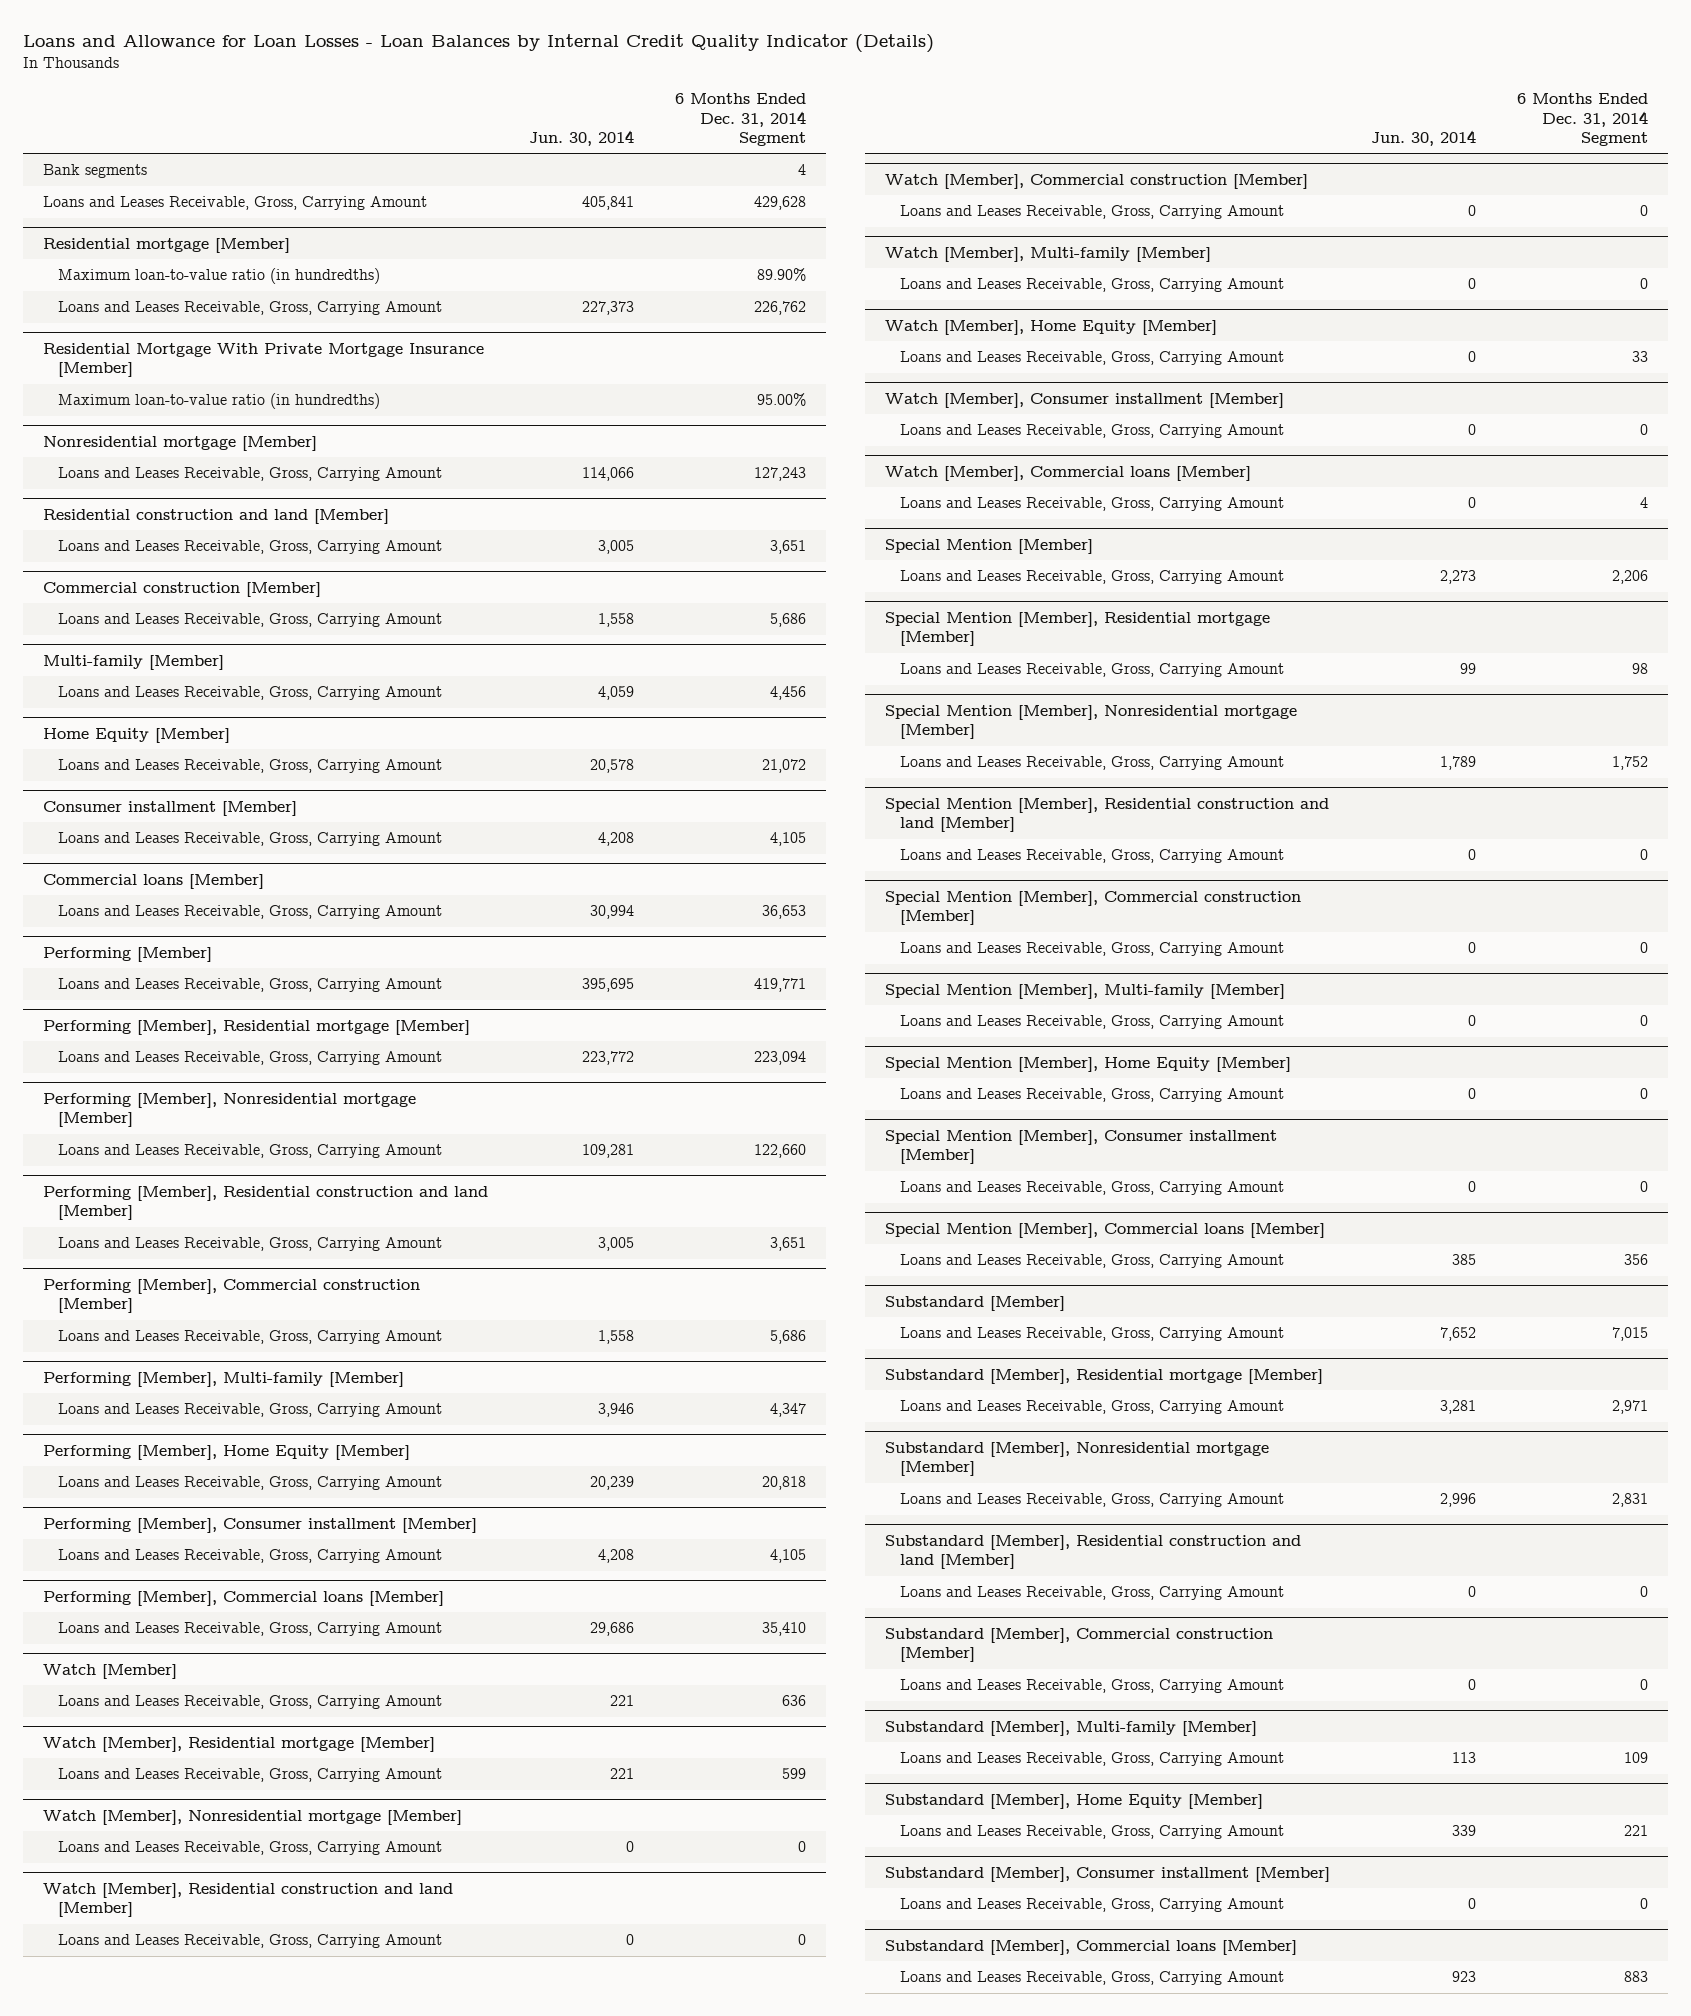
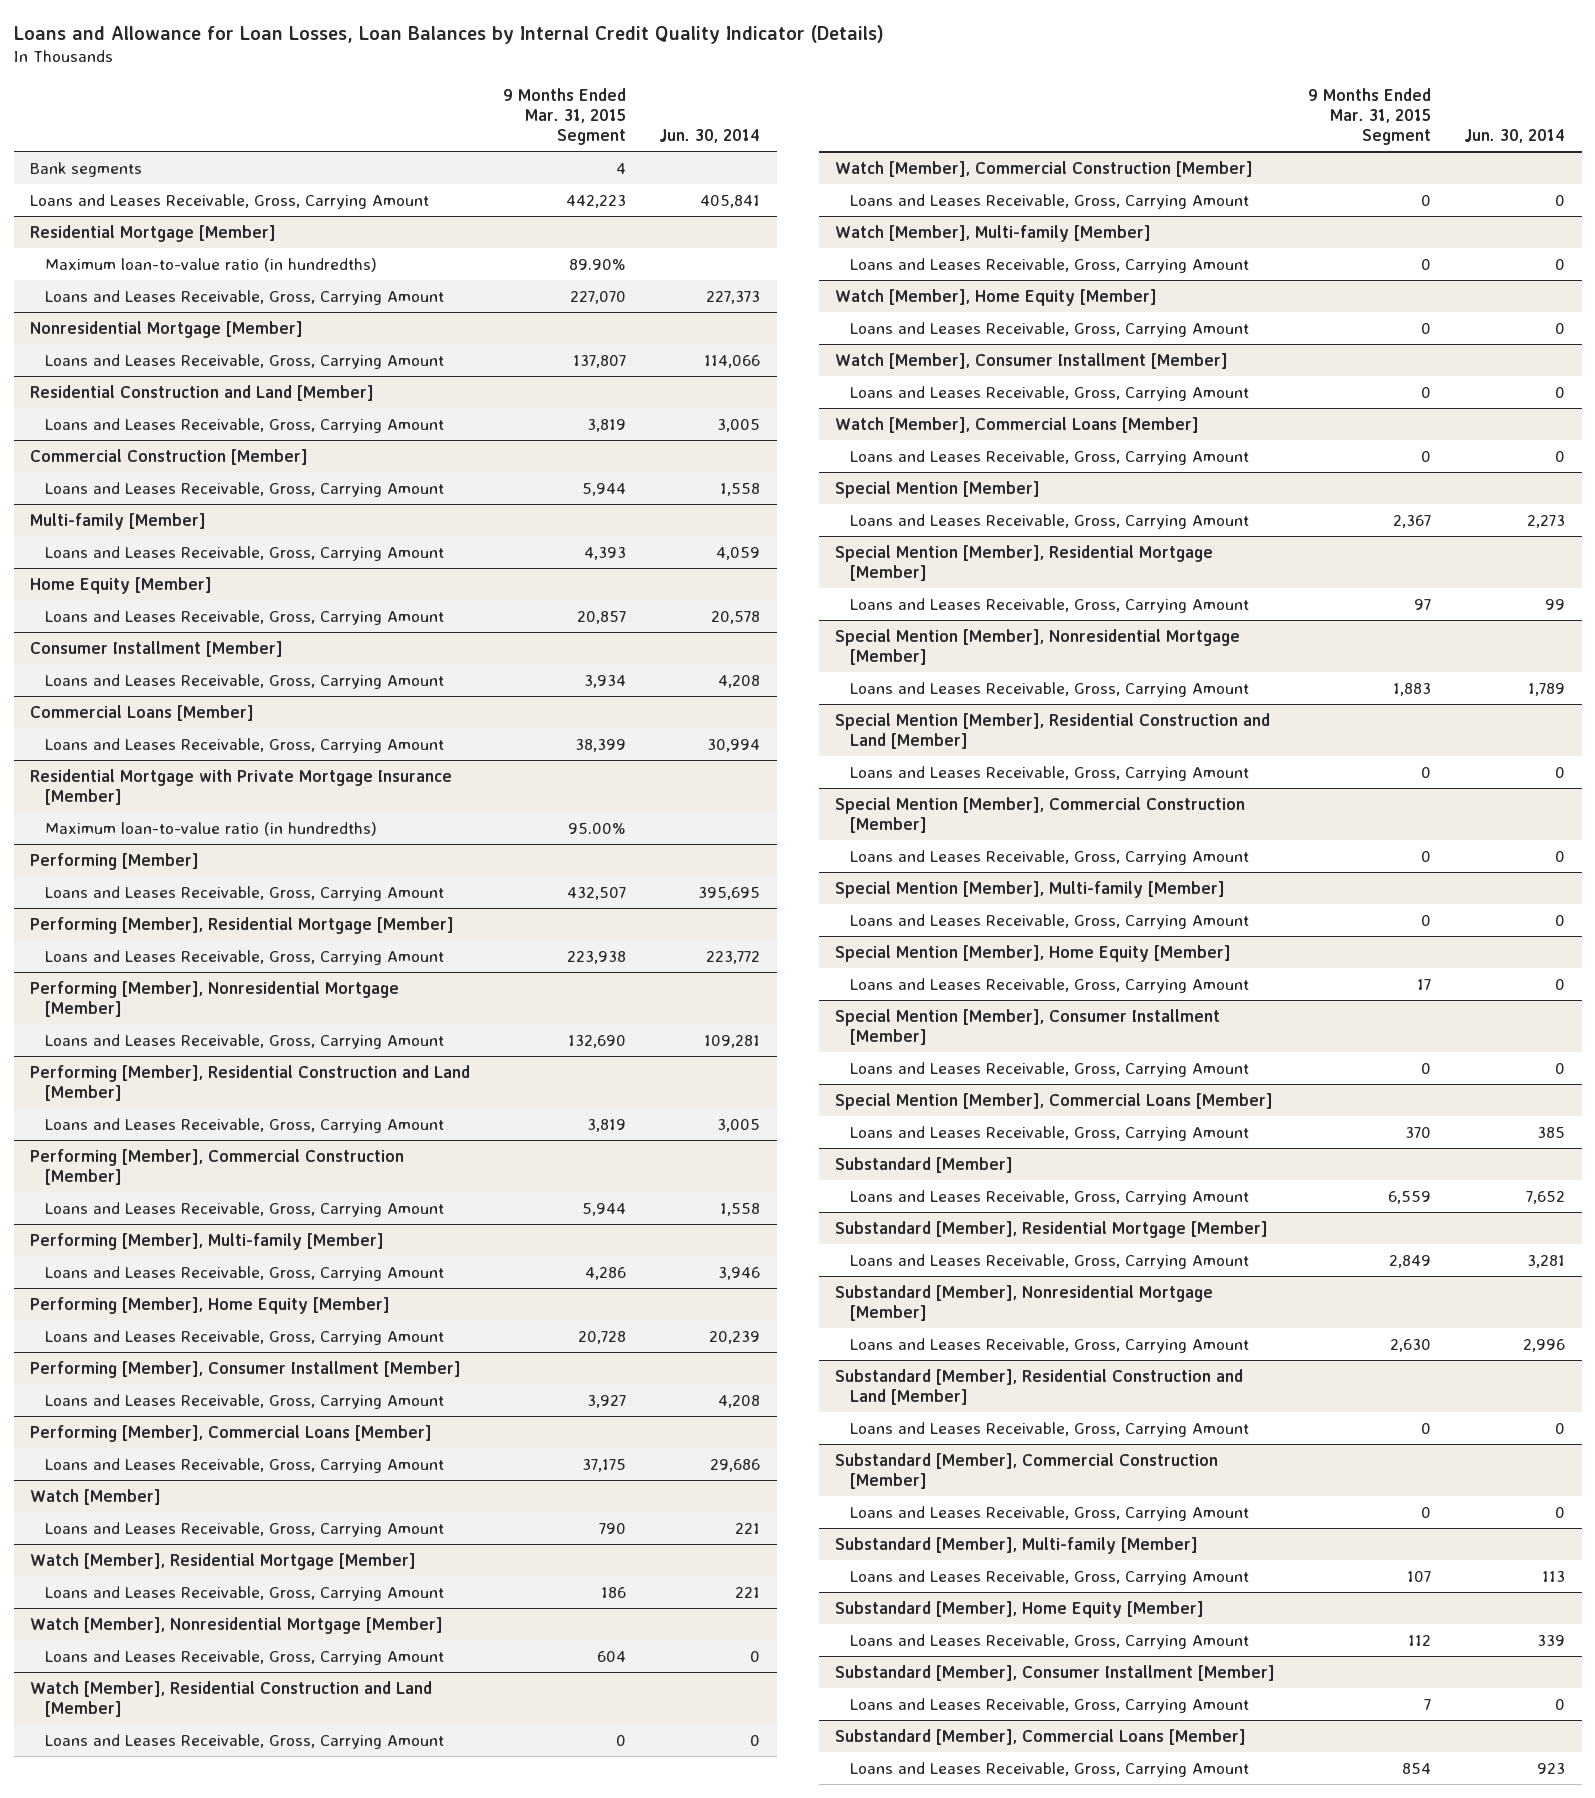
- Loans and Allowance for Loan Losses - Loan Balances by Internal Credit Quality Indicator (Details)
+ Loans and Allowance for Loan Losses, Loan Balances by Internal Credit Quality Indicator (Details)
- | Jun. 30, 2014 | 6 Months Ended Dec. 31, 2014 Segment
+ | 9 Months Ended Mar. 31, 2015 Segment | Jun. 30, 2014
- Residential mortgage [Member]
+ Residential Mortgage [Member]
- Residential Mortgage With Private Mortgage Insurance [Member]
- Maximum loan-to-value ratio (in hundredths) | | 95.00%
- Nonresidential mortgage [Member]
+ Nonresidential Mortgage [Member]
- Residential construction and land [Member]
+ Residential Construction and Land [Member]
- Commercial construction [Member]
+ Commercial Construction [Member]
- Consumer installment [Member]
+ Consumer Installment [Member]
- Commercial loans [Member]
+ Commercial Loans [Member]
+ Residential Mortgage with Private Mortgage Insurance [Member]
+ Maximum loan-to-value ratio (in hundredths) | 95.00% |
- Performing [Member], Residential mortgage [Member]
+ Performing [Member], Residential Mortgage [Member]
- Performing [Member], Nonresidential mortgage [Member]
+ Performing [Member], Nonresidential Mortgage [Member]
- Performing [Member], Residential construction and land [Member]
+ Performing [Member], Residential Construction and Land [Member]
- Performing [Member], Commercial construction [Member]
+ Performing [Member], Commercial Construction [Member]
- Performing [Member], Consumer installment [Member]
+ Performing [Member], Consumer Installment [Member]
- Performing [Member], Commercial loans [Member]
+ Performing [Member], Commercial Loans [Member]
- Watch [Member], Residential mortgage [Member]
+ Watch [Member], Residential Mortgage [Member]
- Watch [Member], Nonresidential mortgage [Member]
+ Watch [Member], Nonresidential Mortgage [Member]
- Watch [Member], Residential construction and land [Member]
+ Watch [Member], Residential Construction and Land [Member]
- Watch [Member], Commercial construction [Member]
+ Watch [Member], Commercial Construction [Member]
- Watch [Member], Consumer installment [Member]
+ Watch [Member], Consumer Installment [Member]
- Watch [Member], Commercial loans [Member]
+ Watch [Member], Commercial Loans [Member]
- Special Mention [Member], Residential mortgage [Member]
+ Special Mention [Member], Residential Mortgage [Member]
- Special Mention [Member], Nonresidential mortgage [Member]
+ Special Mention [Member], Nonresidential Mortgage [Member]
- Special Mention [Member], Residential construction and land [Member]
+ Special Mention [Member], Residential Construction and Land [Member]
- Special Mention [Member], Commercial construction [Member]
+ Special Mention [Member], Commercial Construction [Member]
- Special Mention [Member], Consumer installment [Member]
+ Special Mention [Member], Consumer Installment [Member]
- Special Mention [Member], Commercial loans [Member]
+ Special Mention [Member], Commercial Loans [Member]
- Substandard [Member], Residential mortgage [Member]
+ Substandard [Member], Residential Mortgage [Member]
- Substandard [Member], Nonresidential mortgage [Member]
+ Substandard [Member], Nonresidential Mortgage [Member]
- Substandard [Member], Residential construction and land [Member]
+ Substandard [Member], Residential Construction and Land [Member]
- Substandard [Member], Commercial construction [Member]
+ Substandard [Member], Commercial Construction [Member]
- Substandard [Member], Consumer installment [Member]
+ Substandard [Member], Consumer Installment [Member]
- Substandard [Member], Commercial loans [Member]
+ Substandard [Member], Commercial Loans [Member]

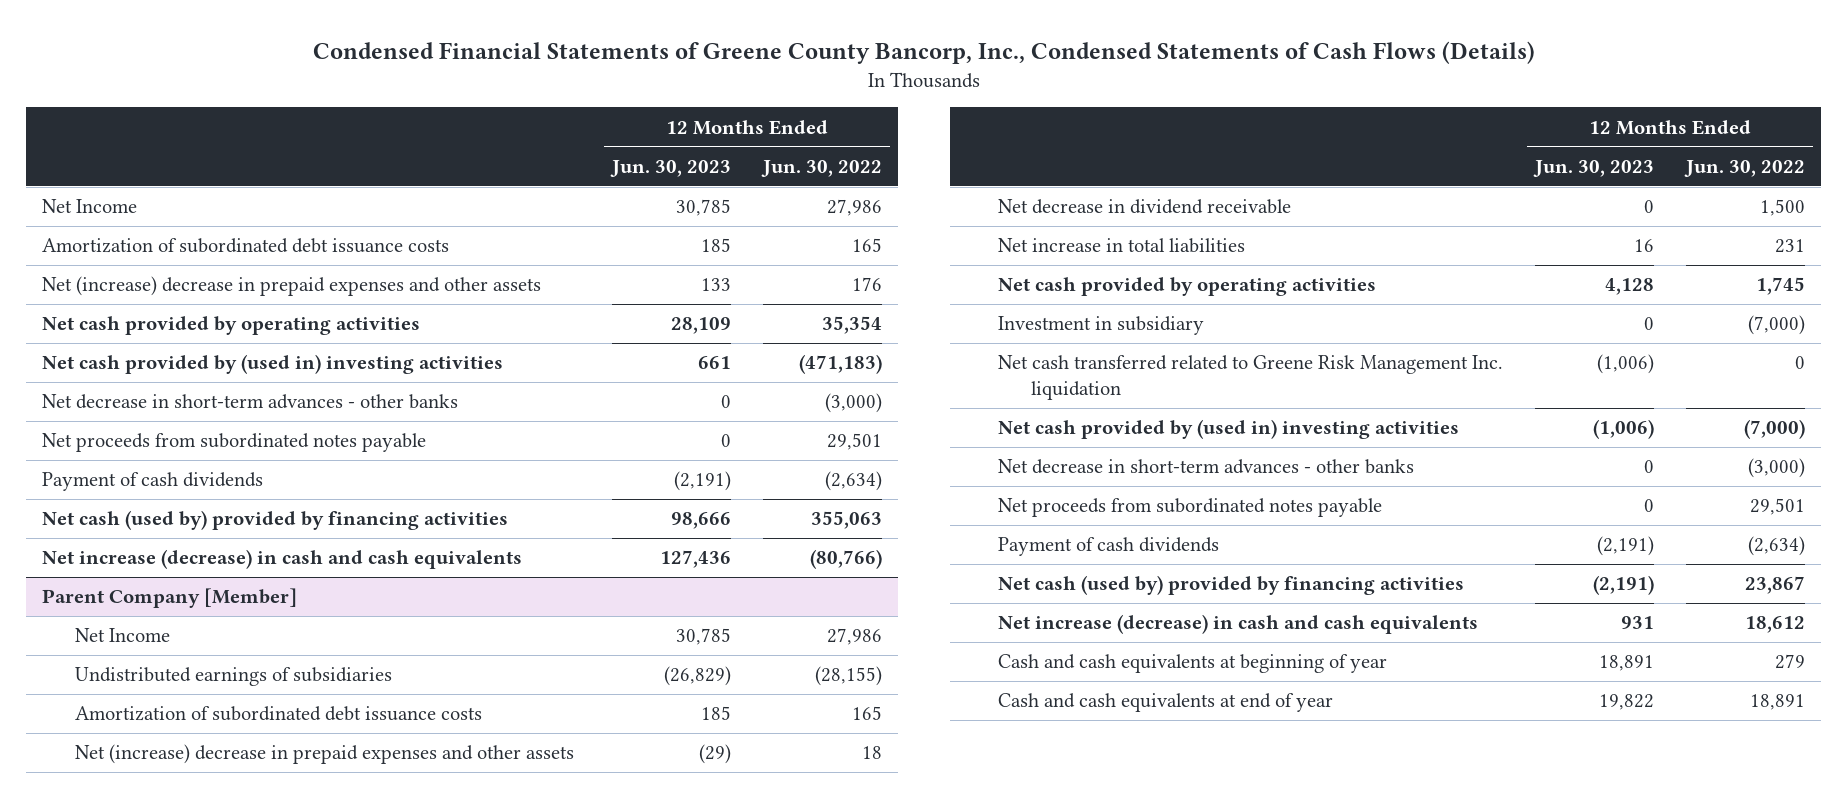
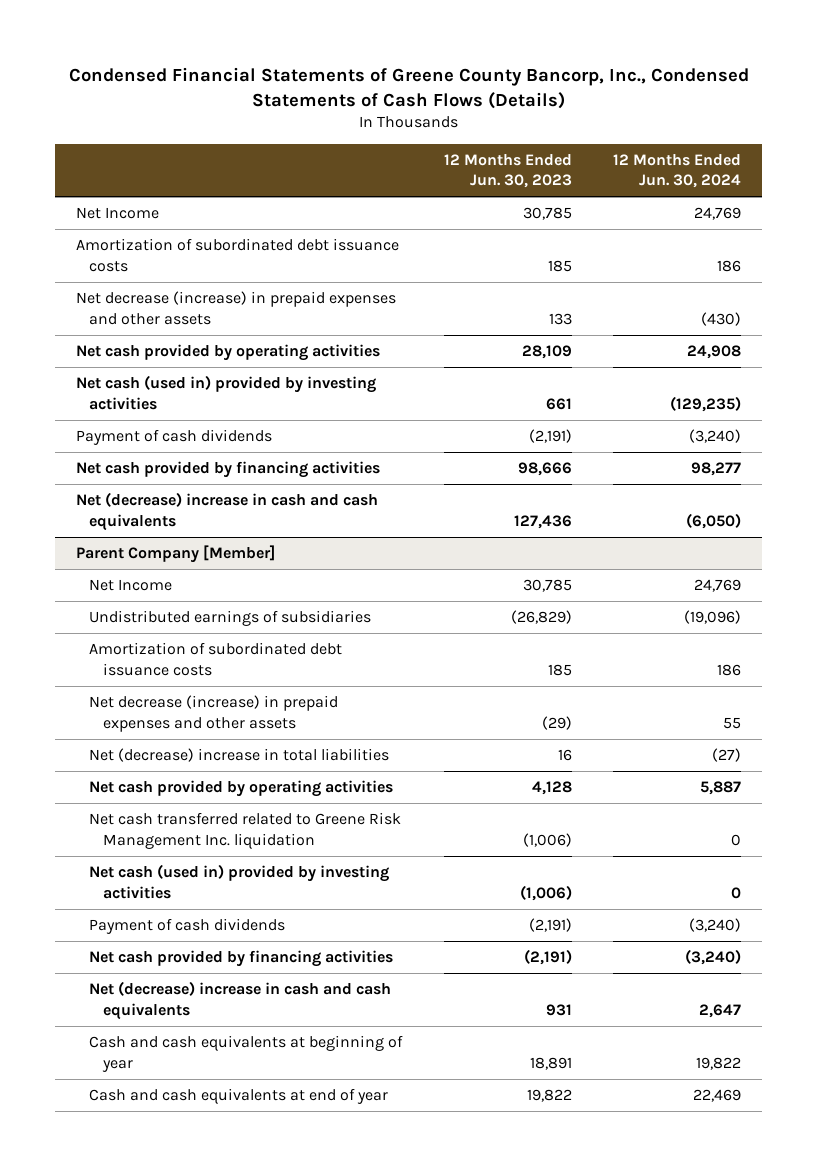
- | 12 Months Ended Jun. 30, 2023 | 12 Months Ended Jun. 30, 2022
+ | 12 Months Ended Jun. 30, 2023 | 12 Months Ended Jun. 30, 2024
- Net (increase) decrease in prepaid expenses and other assets | 133 | 176
+ Net decrease (increase) in prepaid expenses and other assets | 133 | (430)
- Net cash provided by (used in) investing activities | 661 | (471,183)
- Net decrease in short-term advances - other banks | 0 | (3,000)
- Net proceeds from subordinated notes payable | 0 | 29,501
+ Net cash (used in) provided by investing activities | 661 | (129,235)
- Net cash (used by) provided by financing activities | 98,666 | 355,063
- Net increase (decrease) in cash and cash equivalents | 127,436 | (80,766)
+ Net cash provided by financing activities | 98,666 | 98,277
+ Net (decrease) increase in cash and cash equivalents | 127,436 | (6,050)
@ Parent Company [Member]
- Net (increase) decrease in prepaid expenses and other assets | (29) | 18
- Net decrease in dividend receivable | 0 | 1,500
- Net increase in total liabilities | 16 | 231
+ Net decrease (increase) in prepaid expenses and other assets | (29) | 55
+ Net (decrease) increase in total liabilities | 16 | (27)
- Investment in subsidiary | 0 | (7,000)
- Net cash provided by (used in) investing activities | (1,006) | (7,000)
- Net decrease in short-term advances - other banks | 0 | (3,000)
- Net proceeds from subordinated notes payable | 0 | 29,501
+ Net cash (used in) provided by investing activities | (1,006) | 0
- Net cash (used by) provided by financing activities | (2,191) | 23,867
- Net increase (decrease) in cash and cash equivalents | 931 | 18,612
+ Net cash provided by financing activities | (2,191) | (3,240)
+ Net (decrease) increase in cash and cash equivalents | 931 | 2,647

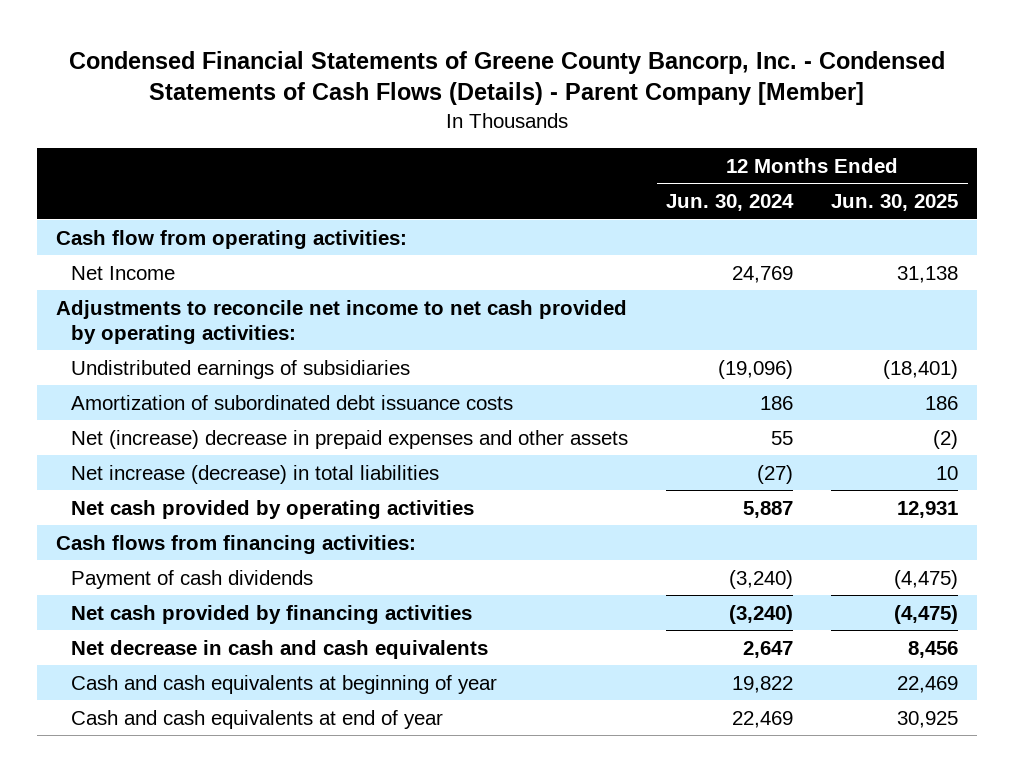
- Condensed Financial Statements of Greene County Bancorp, Inc., Condensed Statements of Cash Flows (Details)
+ Condensed Financial Statements of Greene County Bancorp, Inc. - Condensed Statements of Cash Flows (Details) - Parent Company [Member]
- | 12 Months Ended Jun. 30, 2023 | 12 Months Ended Jun. 30, 2024
+ | 12 Months Ended Jun. 30, 2024 | 12 Months Ended Jun. 30, 2025
- Net Income | 30,785 | 24,769
- Amortization of subordinated debt issuance costs | 185 | 186
- Net decrease (increase) in prepaid expenses and other assets | 133 | (430)
- Net cash provided by operating activities | 28,109 | 24,908
- Net cash (used in) provided by investing activities | 661 | (129,235)
- Payment of cash dividends | (2,191) | (3,240)
- Net cash provided by financing activities | 98,666 | 98,277
- Net (decrease) increase in cash and cash equivalents | 127,436 | (6,050)
- Parent Company [Member]
+ Cash flow from operating activities:
+ Adjustments to reconcile net income to net cash provided by operating activities:
- Net decrease (increase) in prepaid expenses and other assets | (29) | 55
- Net (decrease) increase in total liabilities | 16 | (27)
+ Net (increase) decrease in prepaid expenses and other assets | 55 | (2)
+ Net increase (decrease) in total liabilities | (27) | 10
- Net cash transferred related to Greene Risk Management Inc. liquidation | (1,006) | 0
- Net cash (used in) provided by investing activities | (1,006) | 0
+ Cash flows from financing activities:
- Net (decrease) increase in cash and cash equivalents | 931 | 2,647
+ Net decrease in cash and cash equivalents | 2,647 | 8,456

